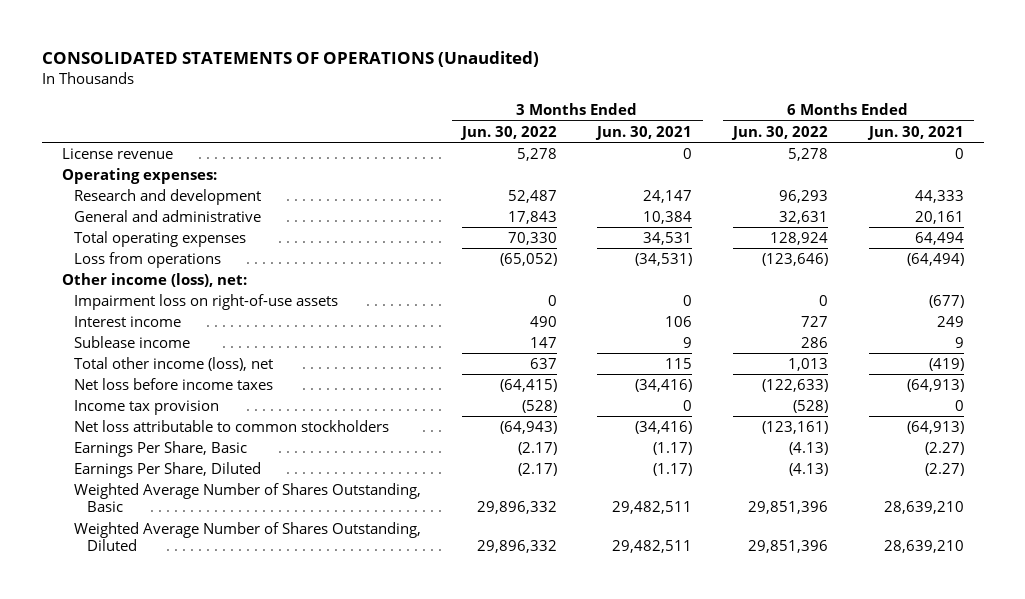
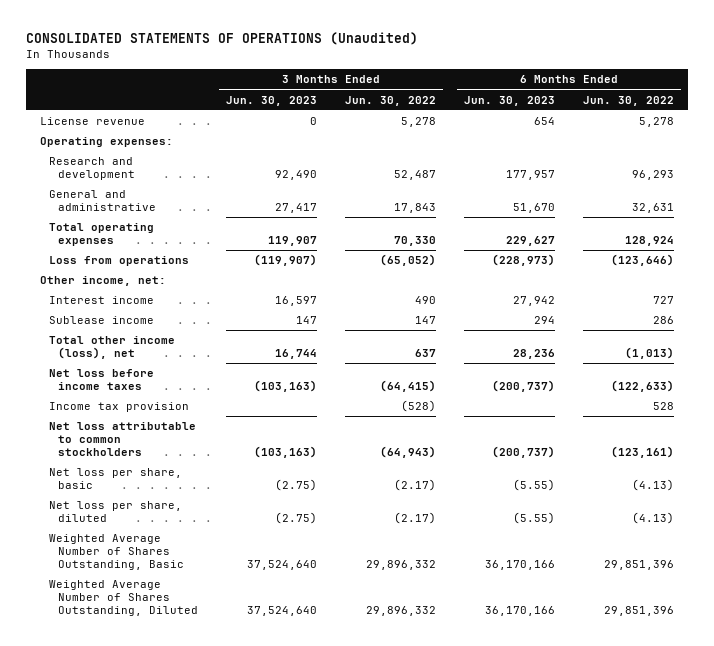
- | 3 Months Ended Jun. 30, 2022 | 3 Months Ended Jun. 30, 2021 | 6 Months Ended Jun. 30, 2022 | 6 Months Ended Jun. 30, 2021
+ | 3 Months Ended Jun. 30, 2023 | 3 Months Ended Jun. 30, 2022 | 6 Months Ended Jun. 30, 2023 | 6 Months Ended Jun. 30, 2022
- Other income (loss), net:
- Impairment loss on right-of-use assets | 0 | 0 | 0 | (677)
+ Other income, net:
- Total other income (loss), net | 637 | 115 | 1,013 | (419)
+ Total other income (loss), net | 16,744 | 637 | 28,236 | (1,013)
- Income tax provision | (528) | 0 | (528) | 0
+ Income tax provision | | (528) | | 528
- Earnings Per Share, Basic | (2.17) | (1.17) | (4.13) | (2.27)
- Earnings Per Share, Diluted | (2.17) | (1.17) | (4.13) | (2.27)
+ Net loss per share, basic | (2.75) | (2.17) | (5.55) | (4.13)
+ Net loss per share, diluted | (2.75) | (2.17) | (5.55) | (4.13)

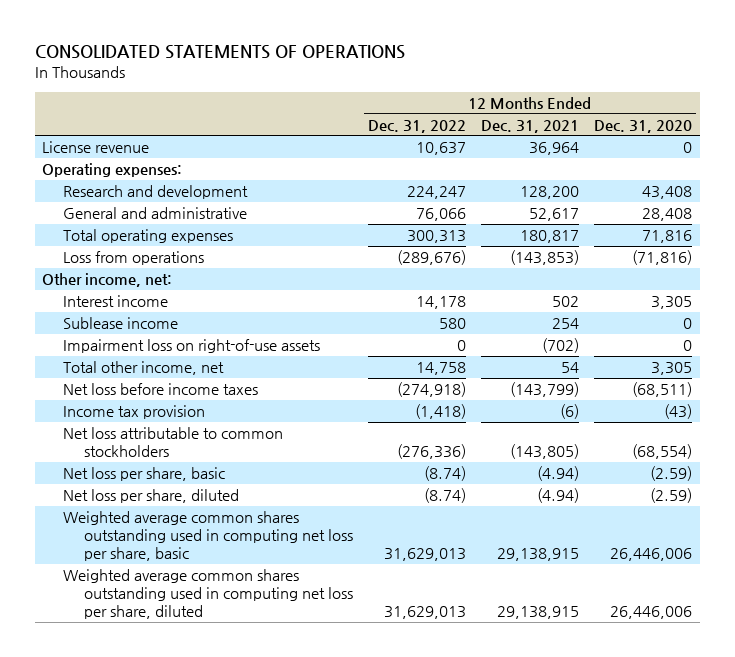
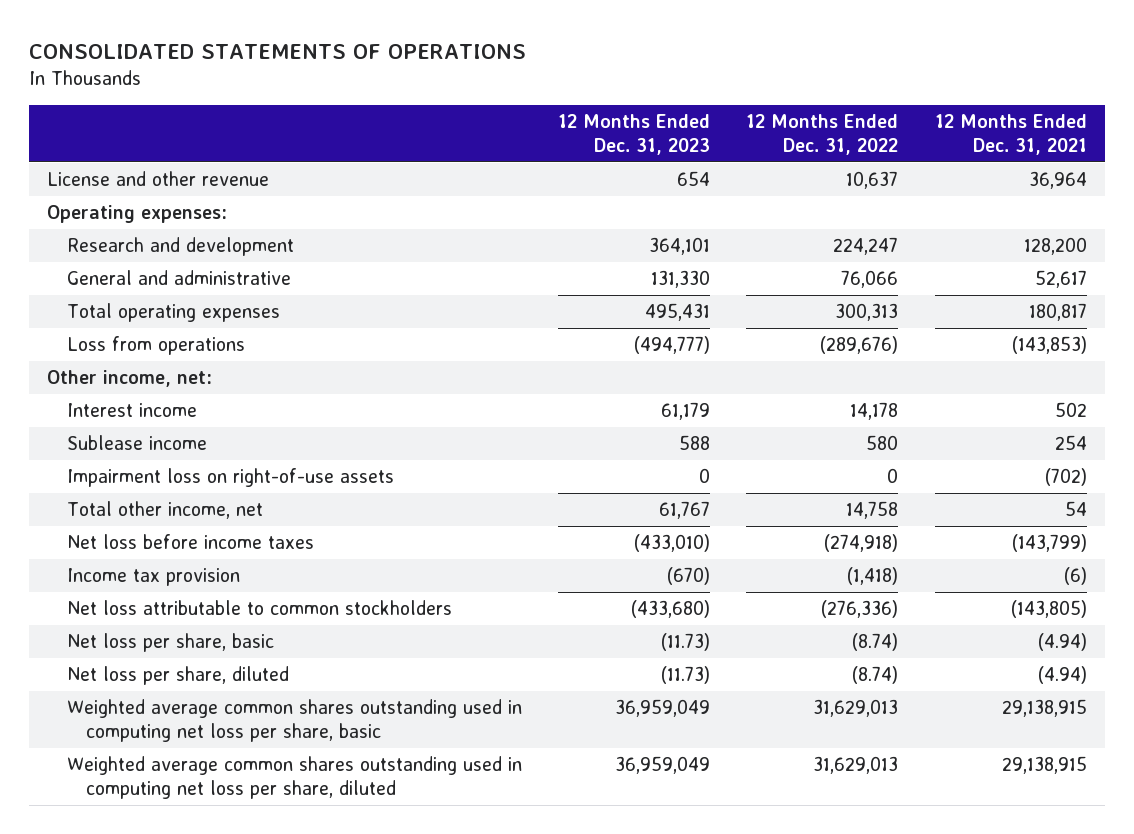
- | 12 Months Ended Dec. 31, 2022 | 12 Months Ended Dec. 31, 2021 | 12 Months Ended Dec. 31, 2020
+ | 12 Months Ended Dec. 31, 2023 | 12 Months Ended Dec. 31, 2022 | 12 Months Ended Dec. 31, 2021
- License revenue | 10,637 | 36,964 | 0
+ License and other revenue | 654 | 10,637 | 36,964

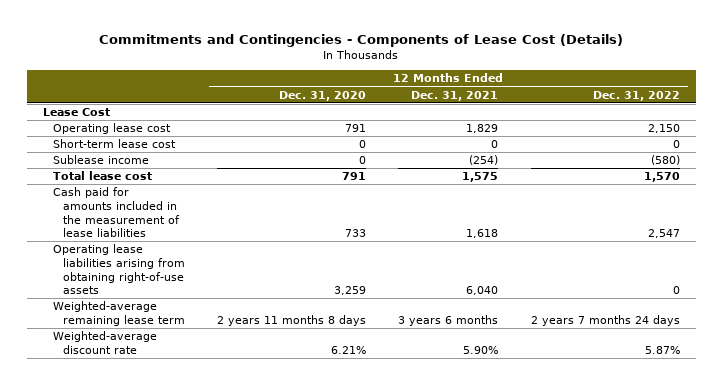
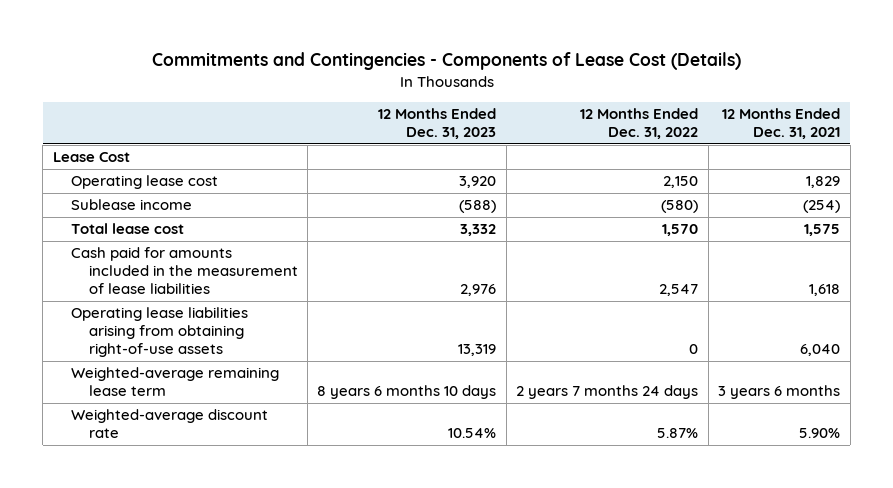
- | 12 Months Ended Dec. 31, 2020 | 12 Months Ended Dec. 31, 2021 | 12 Months Ended Dec. 31, 2022
+ | 12 Months Ended Dec. 31, 2023 | 12 Months Ended Dec. 31, 2022 | 12 Months Ended Dec. 31, 2021
- Short-term lease cost | 0 | 0 | 0

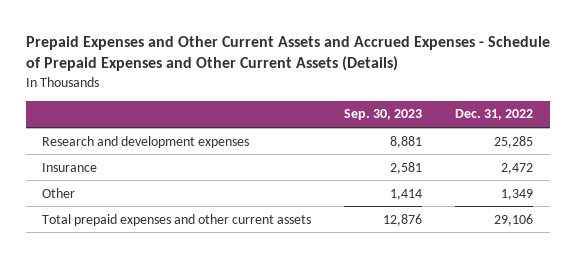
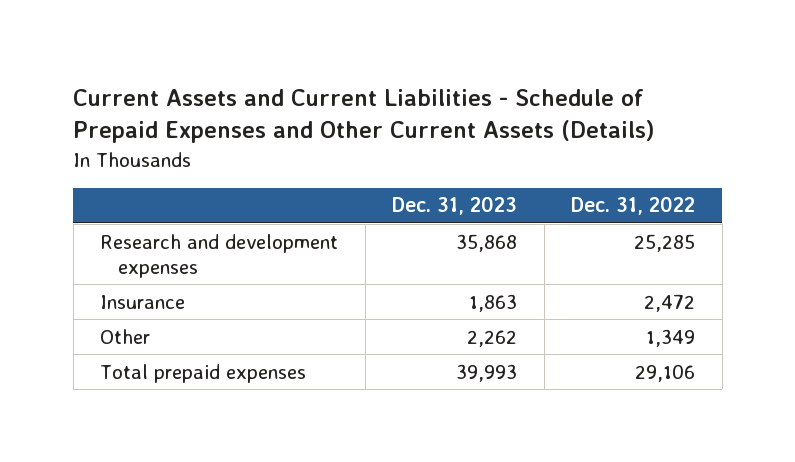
- Prepaid Expenses and Other Current Assets and Accrued Expenses - Schedule of Prepaid Expenses and Other Current Assets (Details)
+ Current Assets and Current Liabilities - Schedule of Prepaid Expenses and Other Current Assets (Details)
- | Sep. 30, 2023 | Dec. 31, 2022
+ | Dec. 31, 2023 | Dec. 31, 2022
- Total prepaid expenses and other current assets | 12,876 | 29,106
+ Total prepaid expenses | 39,993 | 29,106

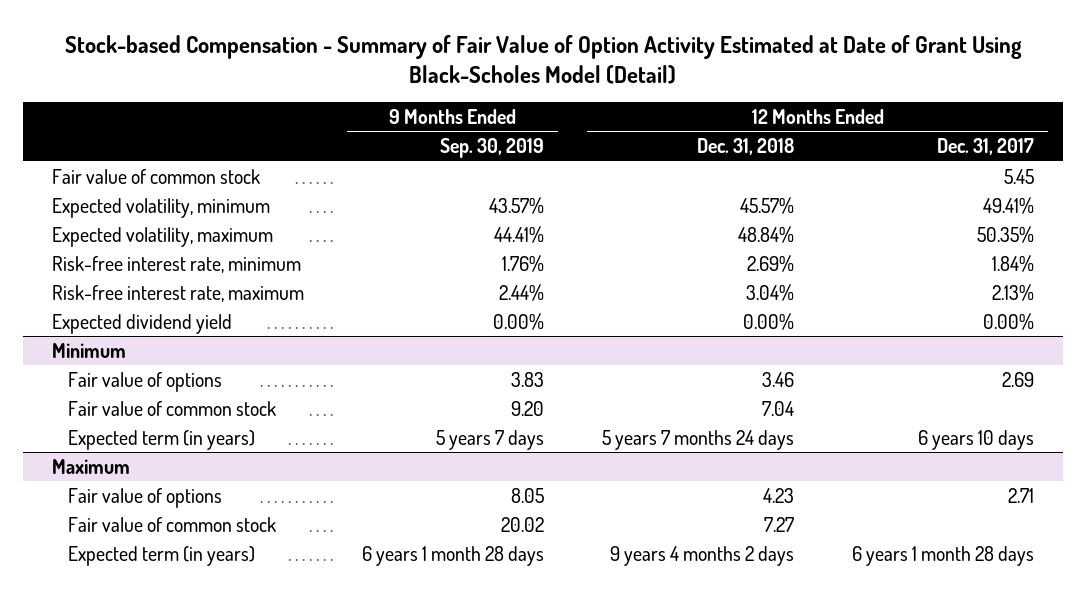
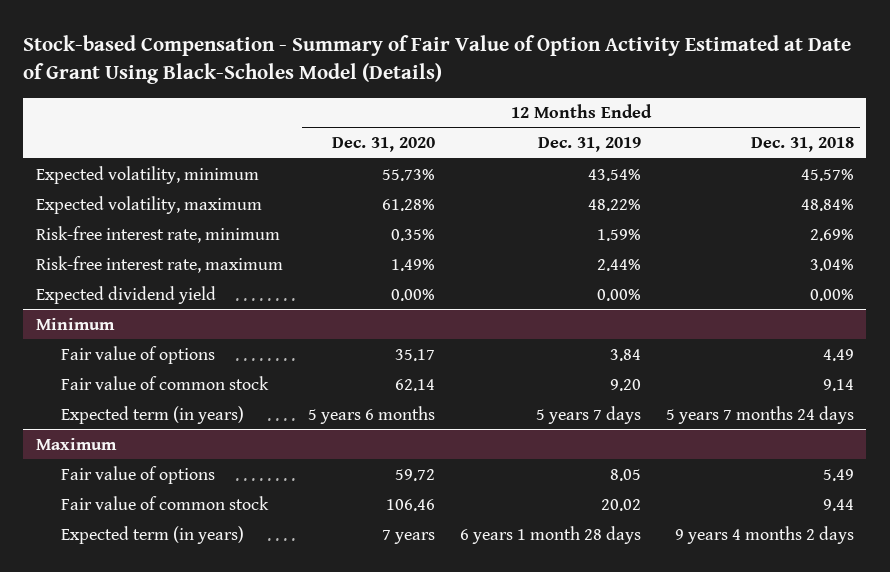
- Stock-based Compensation - Summary of Fair Value of Option Activity Estimated at Date of Grant Using Black-Scholes Model (Detail)
+ Stock-based Compensation - Summary of Fair Value of Option Activity Estimated at Date of Grant Using Black-Scholes Model (Details)
- | 9 Months Ended Sep. 30, 2019 | 12 Months Ended Dec. 31, 2018 | 12 Months Ended Dec. 31, 2017
+ | 12 Months Ended Dec. 31, 2020 | 12 Months Ended Dec. 31, 2019 | 12 Months Ended Dec. 31, 2018
- Fair value of common stock | | | 5.45
@ Minimum
- Fair value of options | 3.83 | 3.46 | 2.69
- Fair value of common stock | 9.20 | 7.04 |
+ Fair value of options | 35.17 | 3.84 | 4.49
+ Fair value of common stock | 62.14 | 9.20 | 9.14
@ Maximum
- Fair value of options | 8.05 | 4.23 | 2.71
- Fair value of common stock | 20.02 | 7.27 |
+ Fair value of options | 59.72 | 8.05 | 5.49
+ Fair value of common stock | 106.46 | 20.02 | 9.44

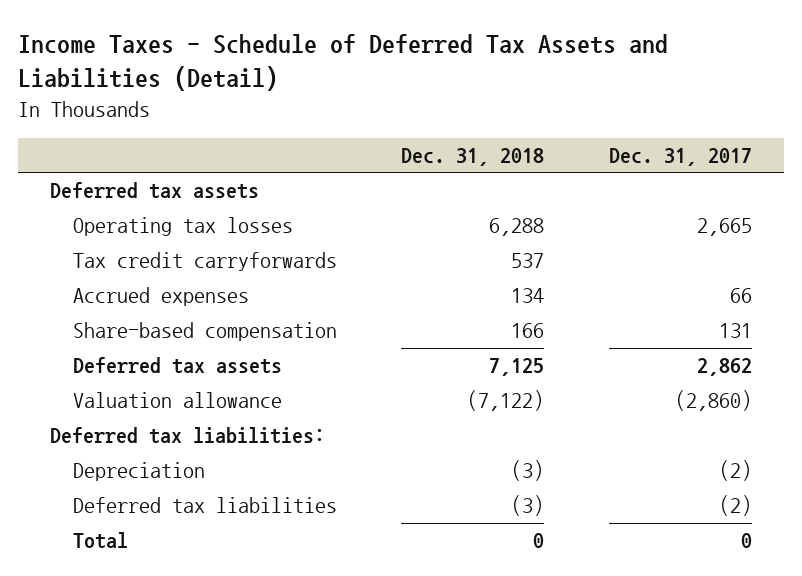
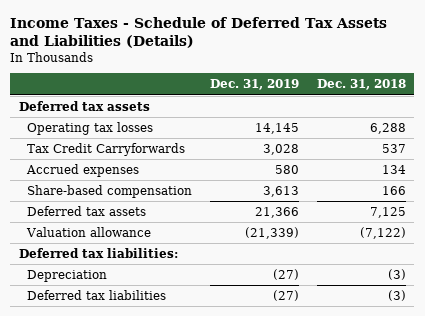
- Income Taxes - Schedule of Deferred Tax Assets and Liabilities (Detail)
+ Income Taxes - Schedule of Deferred Tax Assets and Liabilities (Details)
- | Dec. 31, 2018 | Dec. 31, 2017
+ | Dec. 31, 2019 | Dec. 31, 2018
- Tax credit carryforwards | 537 |
+ Tax Credit Carryforwards | 3,028 | 537
- Total | 0 | 0

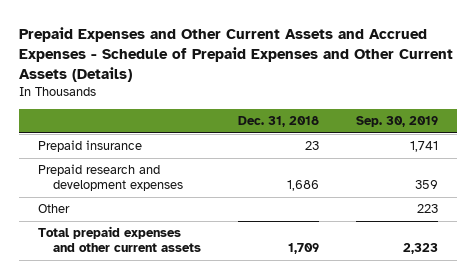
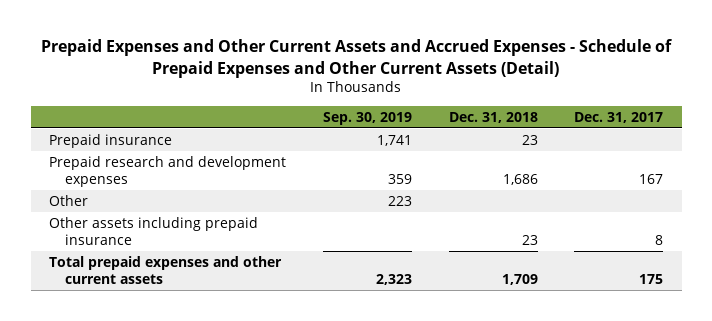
- Prepaid Expenses and Other Current Assets and Accrued Expenses - Schedule of Prepaid Expenses and Other Current Assets (Details)
+ Prepaid Expenses and Other Current Assets and Accrued Expenses - Schedule of Prepaid Expenses and Other Current Assets (Detail)
- | Dec. 31, 2018 | Sep. 30, 2019
+ | Sep. 30, 2019 | Dec. 31, 2018 | Dec. 31, 2017
+ Other assets including prepaid insurance | | 23 | 8

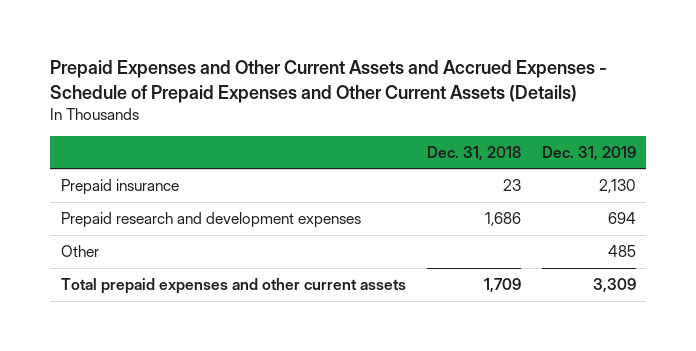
- Prepaid Expenses and Other Current Assets and Accrued Expenses - Schedule of Prepaid Expenses and Other Current Assets (Detail)
+ Prepaid Expenses and Other Current Assets and Accrued Expenses - Schedule of Prepaid Expenses and Other Current Assets (Details)
- | Sep. 30, 2019 | Dec. 31, 2018 | Dec. 31, 2017
+ | Dec. 31, 2018 | Dec. 31, 2019
- Other assets including prepaid insurance | | 23 | 8

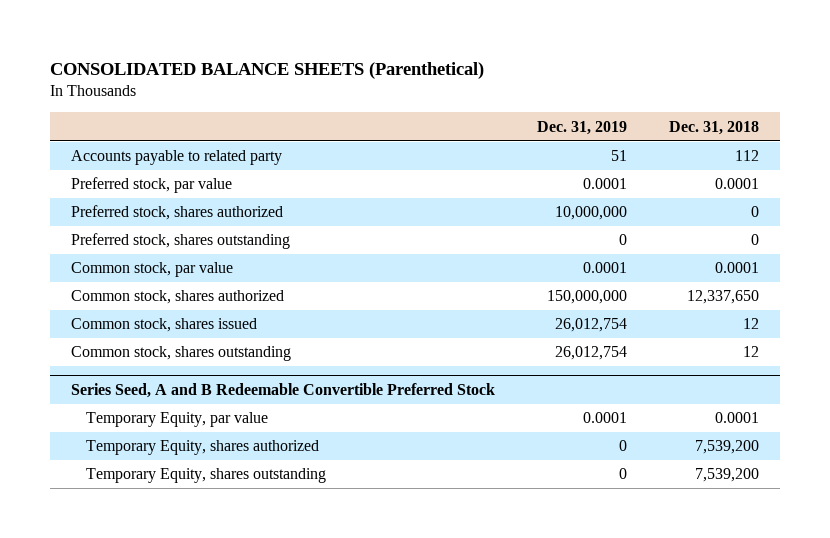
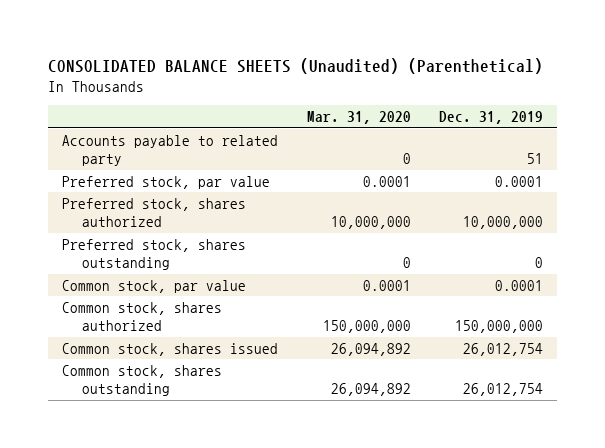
- CONSOLIDATED BALANCE SHEETS (Parenthetical)
+ CONSOLIDATED BALANCE SHEETS (Unaudited) (Parenthetical)
- | Dec. 31, 2019 | Dec. 31, 2018
+ | Mar. 31, 2020 | Dec. 31, 2019
- Series Seed, A and B Redeemable Convertible Preferred Stock
- Temporary Equity, par value | 0.0001 | 0.0001
- Temporary Equity, shares authorized | 0 | 7,539,200
- Temporary Equity, shares outstanding | 0 | 7,539,200

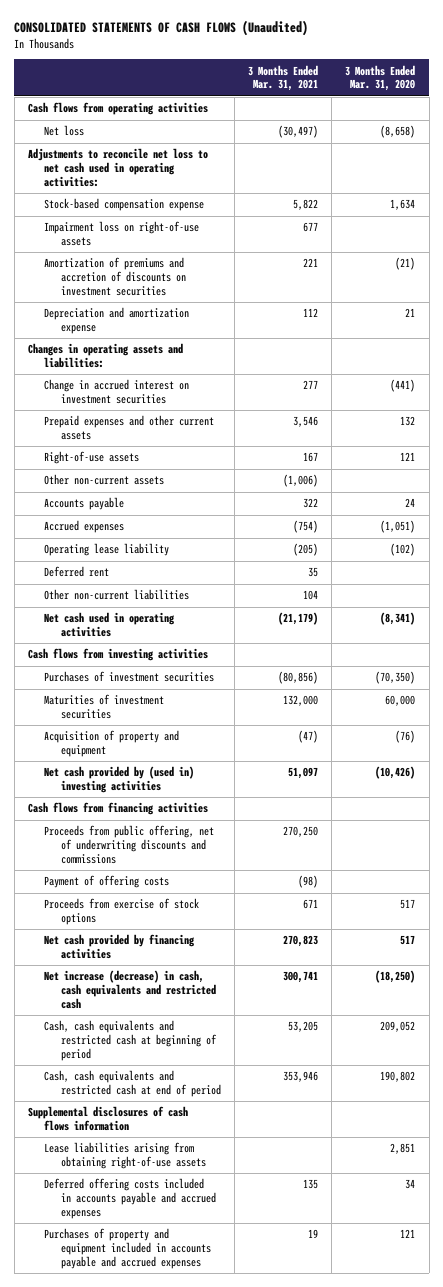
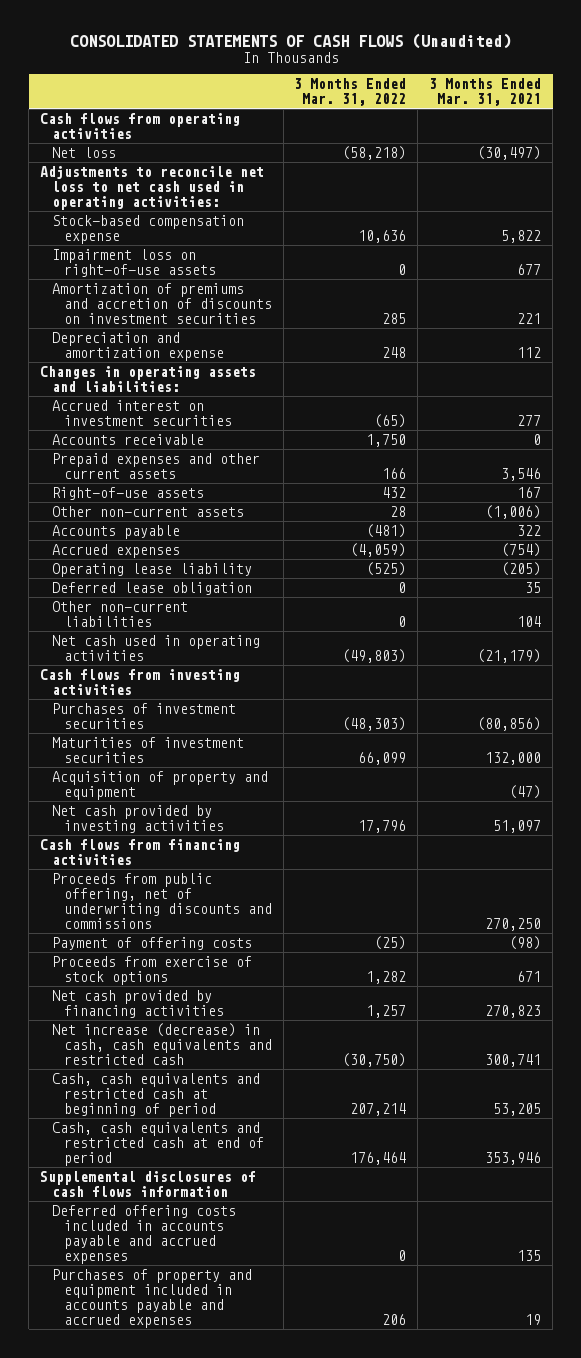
- | 3 Months Ended Mar. 31, 2021 | 3 Months Ended Mar. 31, 2020
+ | 3 Months Ended Mar. 31, 2022 | 3 Months Ended Mar. 31, 2021
- Change in accrued interest on investment securities | 277 | (441)
+ Accrued interest on investment securities | (65) | 277
+ Accounts receivable | 1,750 | 0
- Deferred rent | 35 |
+ Deferred lease obligation | 0 | 35
- Net cash provided by (used in) investing activities | 51,097 | (10,426)
+ Net cash provided by investing activities | 17,796 | 51,097
- Lease liabilities arising from obtaining right-of-use assets | | 2,851

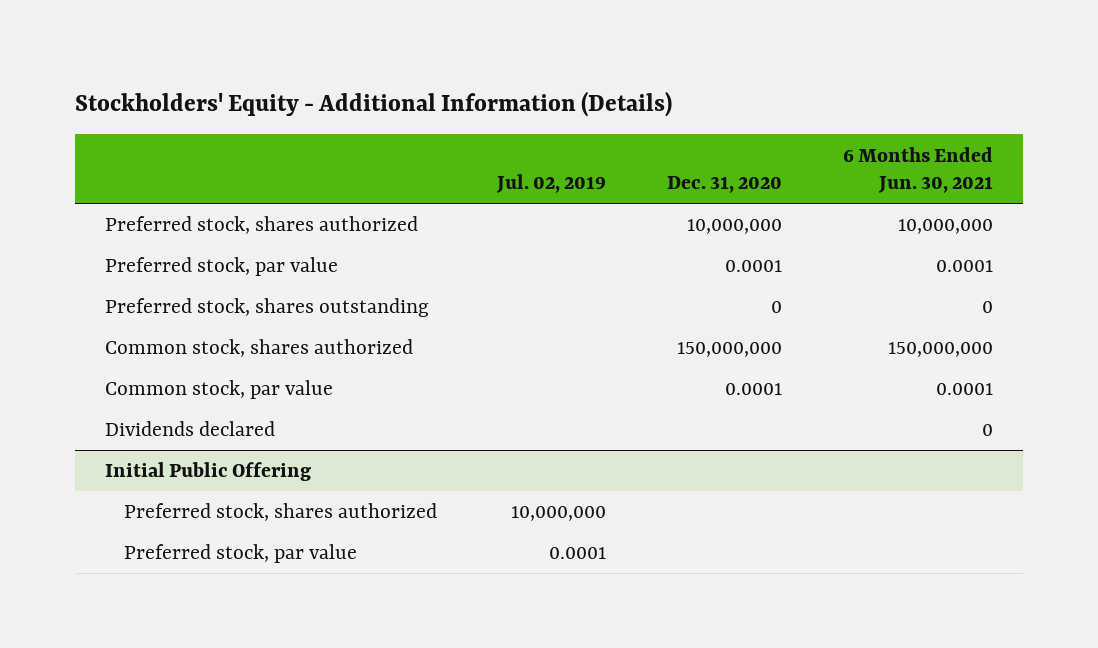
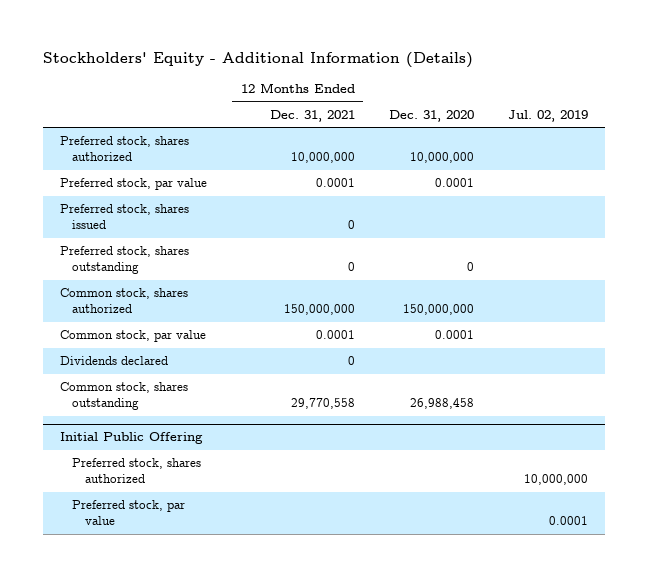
- | Jul. 02, 2019 | Dec. 31, 2020 | 6 Months Ended Jun. 30, 2021
+ | 12 Months Ended Dec. 31, 2021 | Dec. 31, 2020 | Jul. 02, 2019
+ Preferred stock, shares issued | 0 | |
+ Common stock, shares outstanding | 29,770,558 | 26,988,458 |

